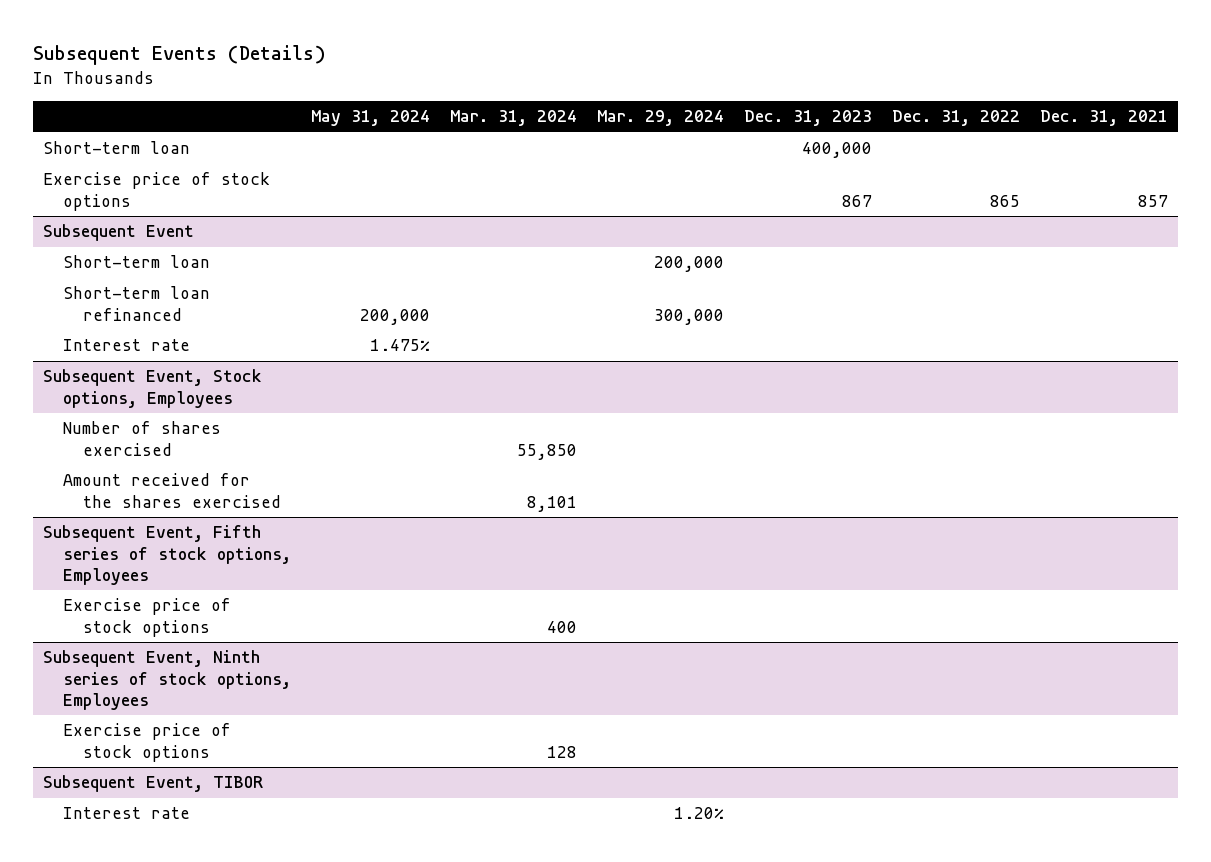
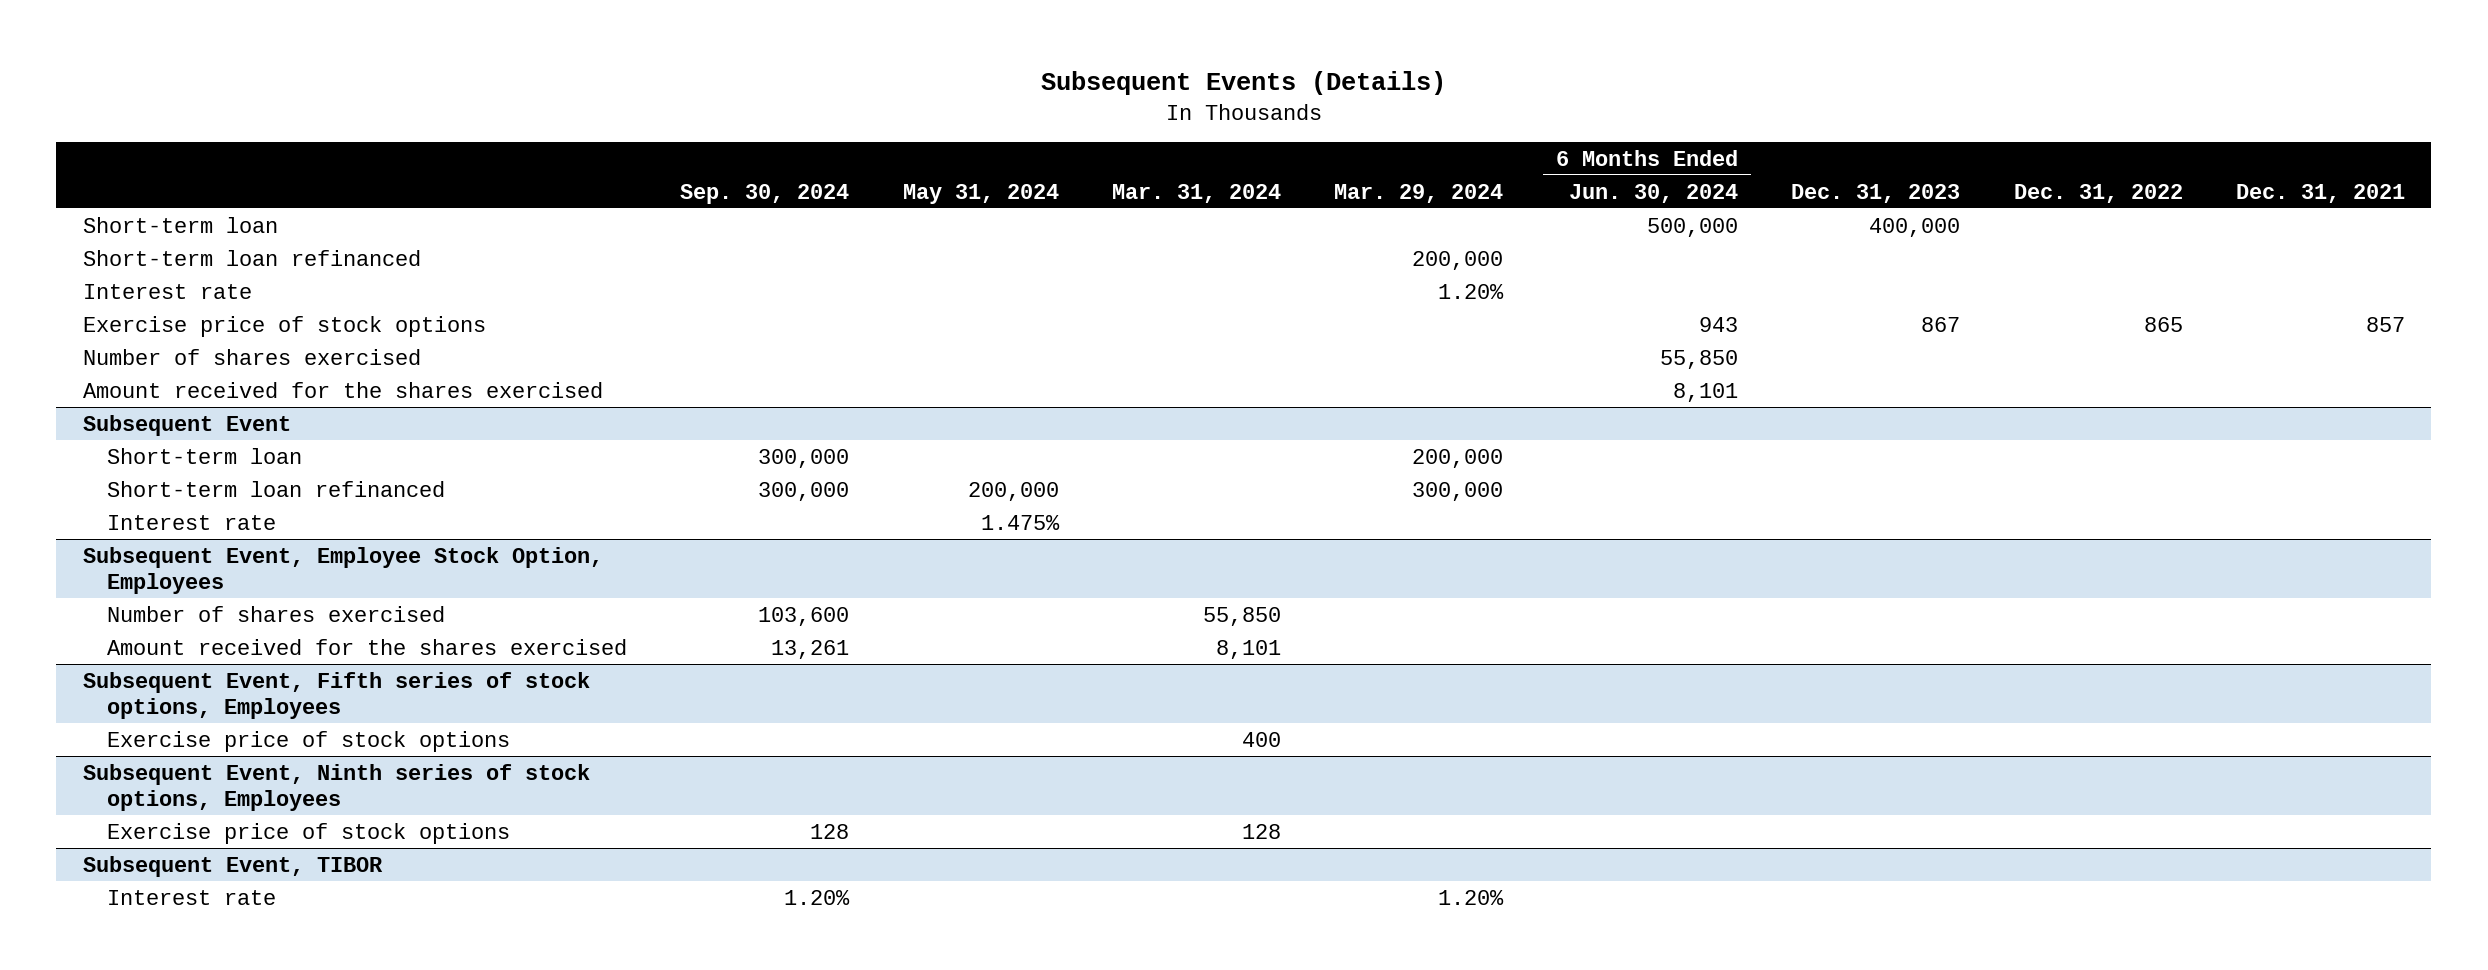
- | May 31, 2024 | Mar. 31, 2024 | Mar. 29, 2024 | Dec. 31, 2023 | Dec. 31, 2022 | Dec. 31, 2021
+ | Sep. 30, 2024 | May 31, 2024 | Mar. 31, 2024 | Mar. 29, 2024 | 6 Months Ended Jun. 30, 2024 | Dec. 31, 2023 | Dec. 31, 2022 | Dec. 31, 2021
+ Short-term loan refinanced | | | | 200,000 | | | |
+ Interest rate | | | | 1.20% | | | |
+ Number of shares exercised | | | | | 55,850 | | |
+ Amount received for the shares exercised | | | | | 8,101 | | |
- Subsequent Event, Stock options, Employees
+ Subsequent Event, Employee Stock Option, Employees

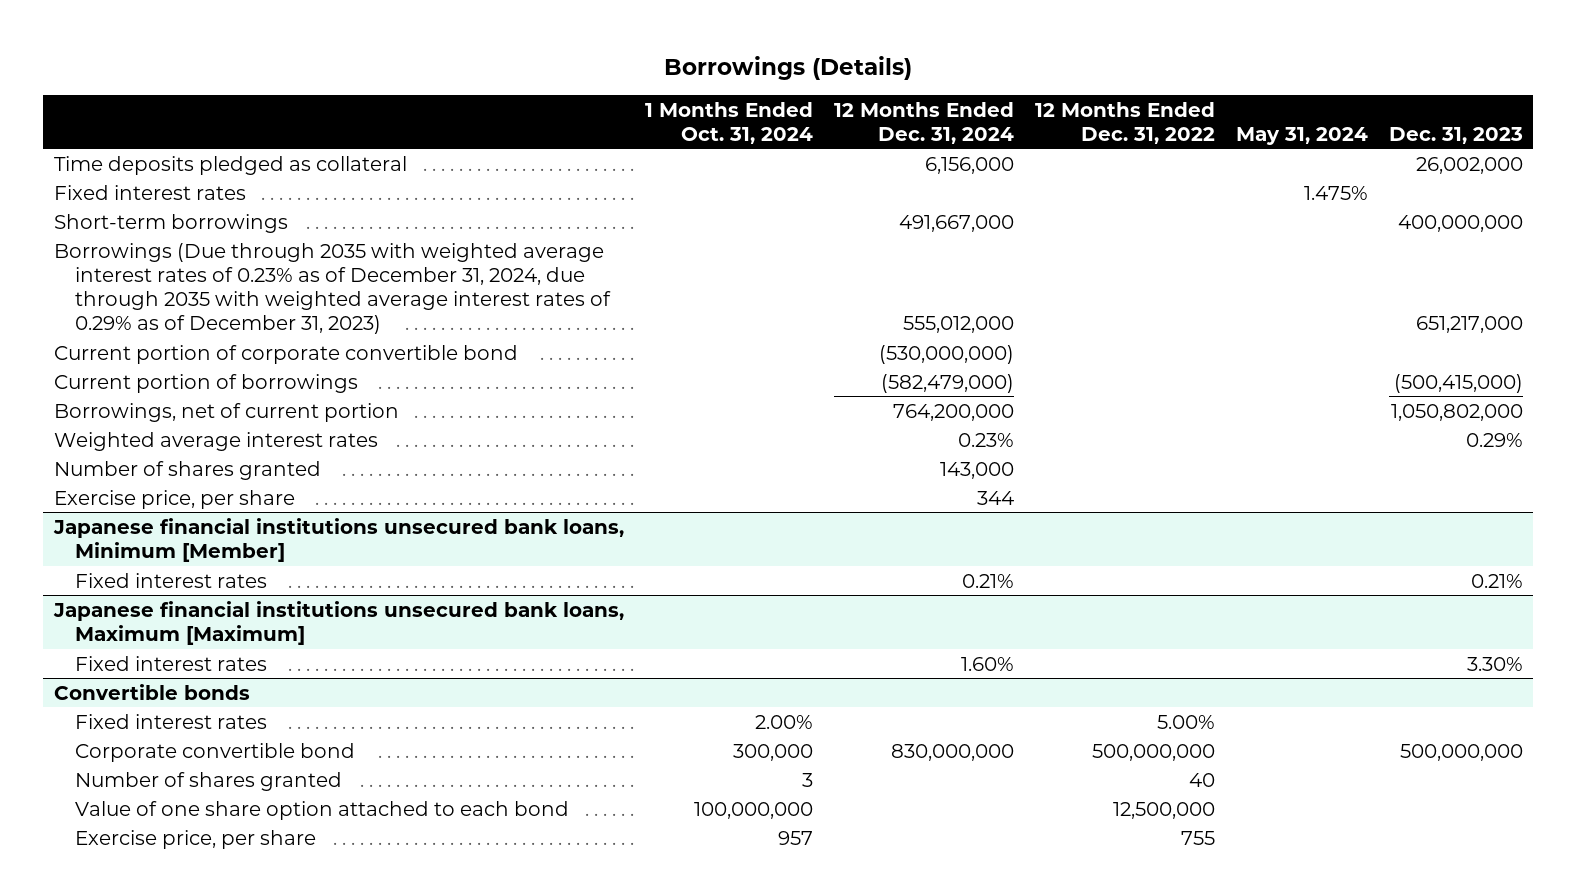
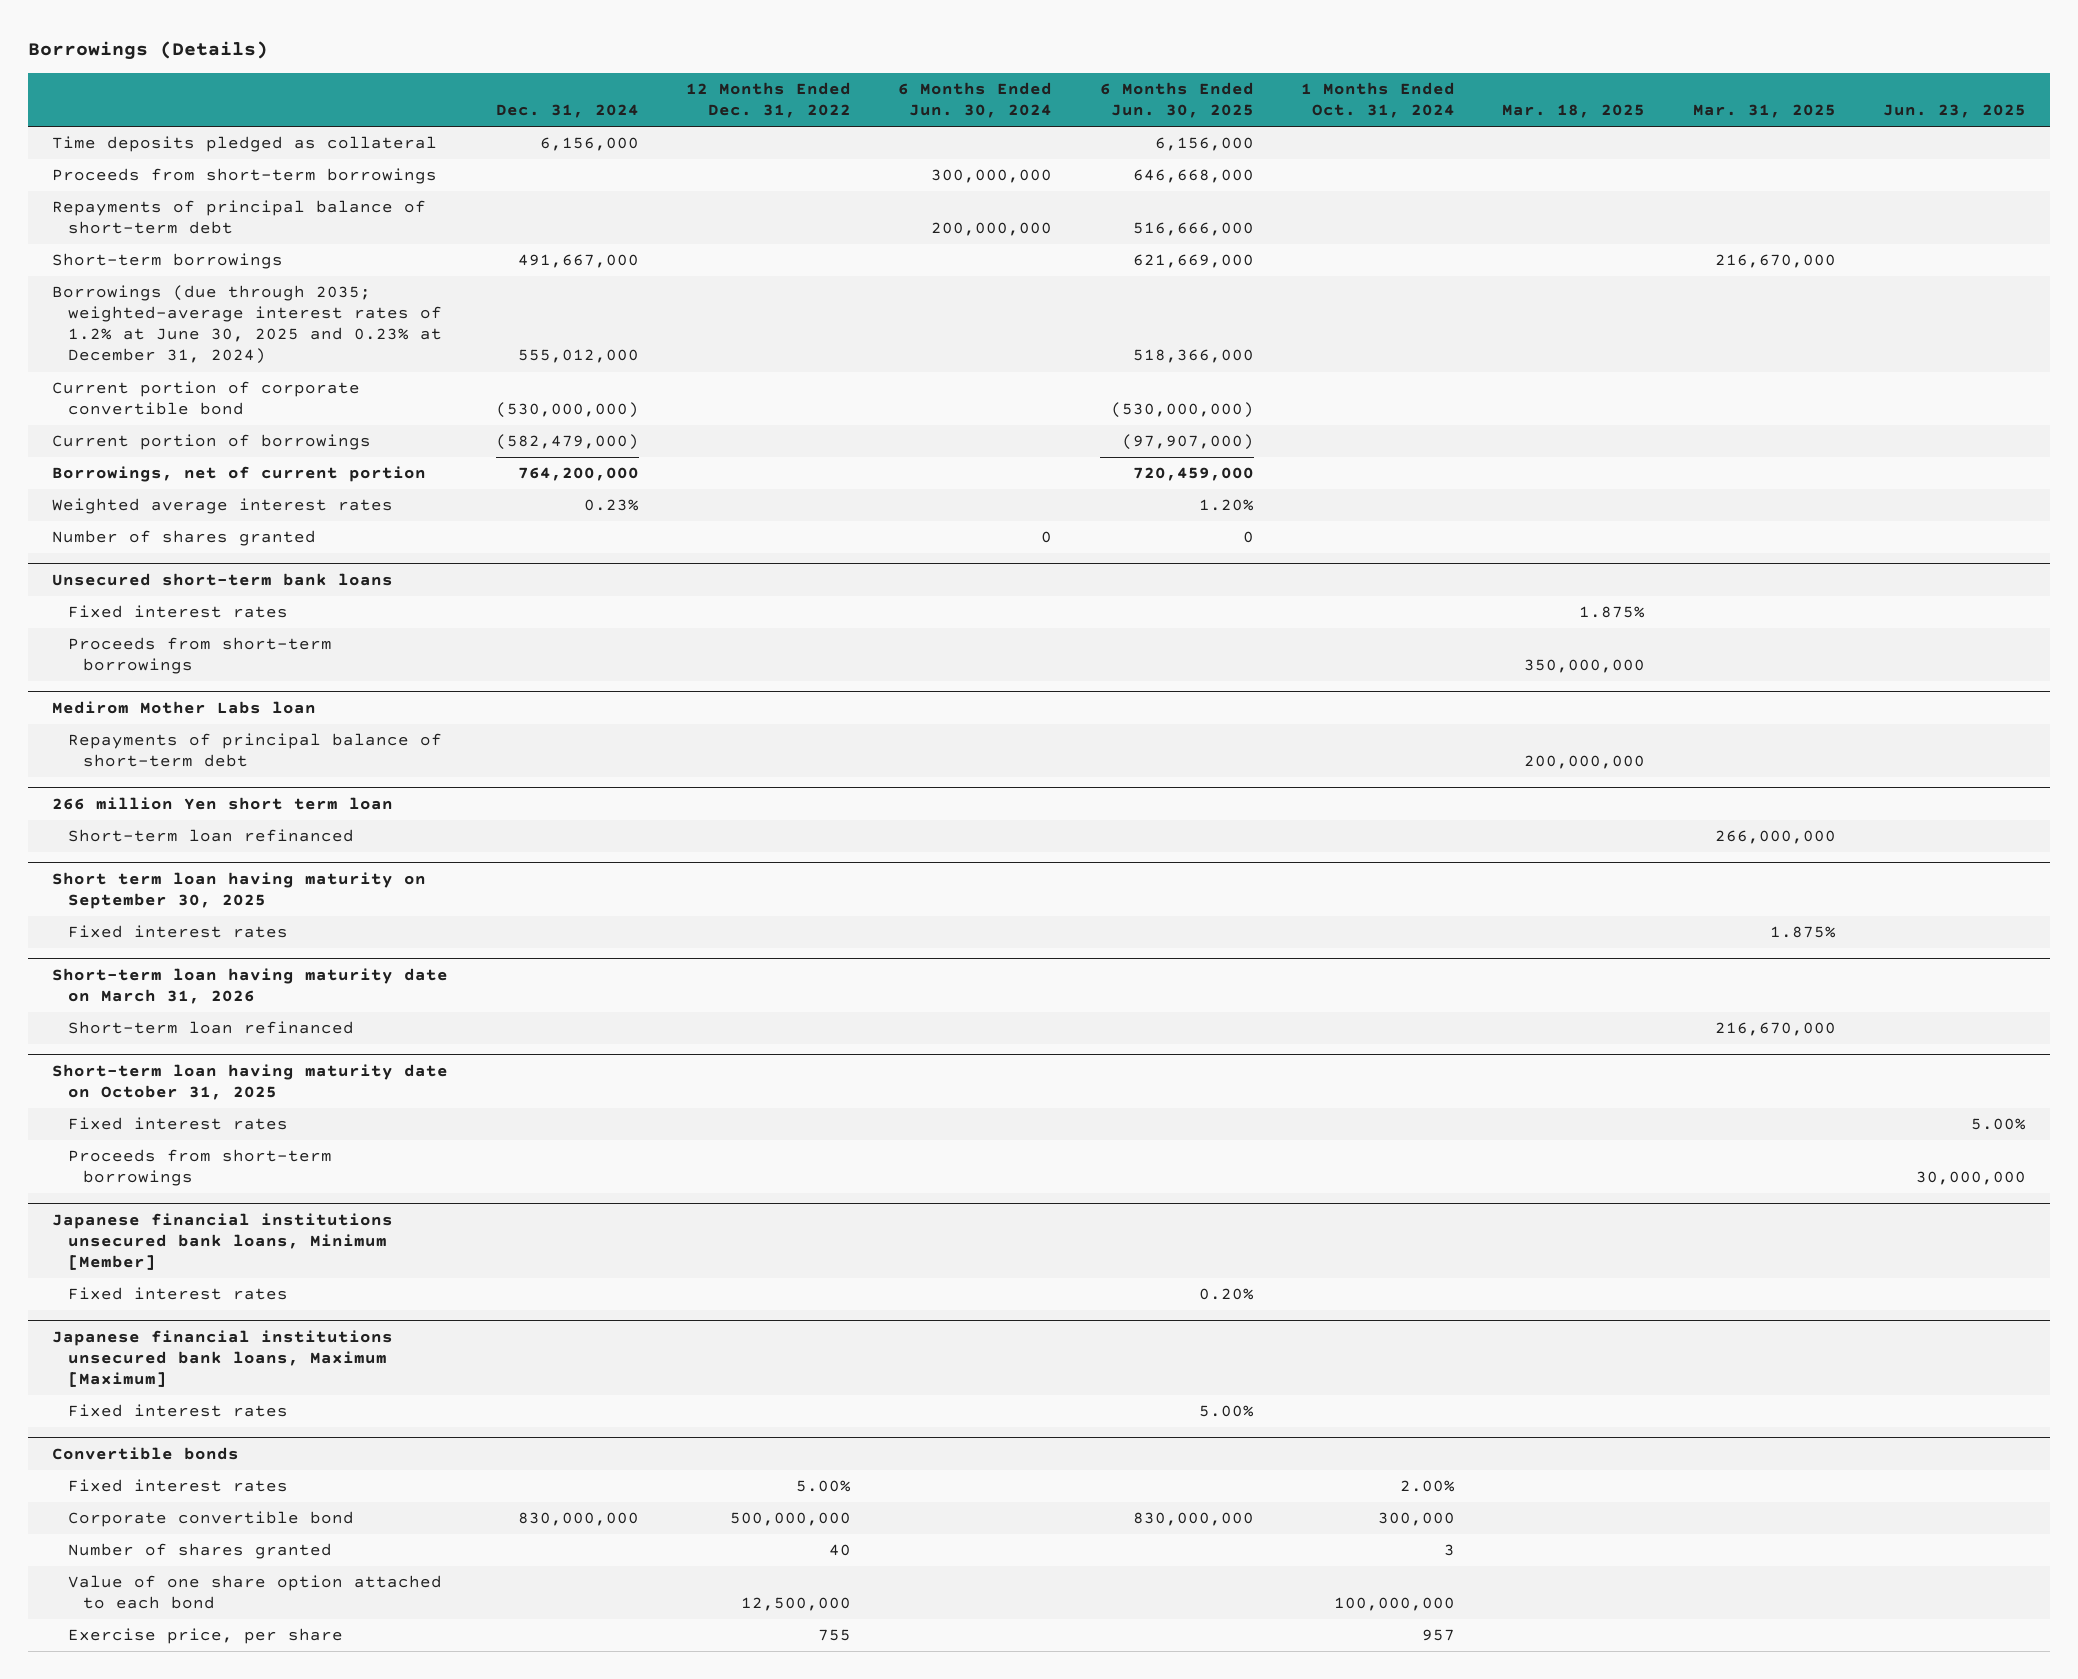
- | 1 Months Ended Oct. 31, 2024 | 12 Months Ended Dec. 31, 2024 | 12 Months Ended Dec. 31, 2022 | May 31, 2024 | Dec. 31, 2023
+ | Dec. 31, 2024 | 12 Months Ended Dec. 31, 2022 | 6 Months Ended Jun. 30, 2024 | 6 Months Ended Jun. 30, 2025 | 1 Months Ended Oct. 31, 2024 | Mar. 18, 2025 | Mar. 31, 2025 | Jun. 23, 2025
- Fixed interest rates | | | | 1.475% |
+ Proceeds from short-term borrowings | | | 300,000,000 | 646,668,000 | | | |
+ Repayments of principal balance of short-term debt | | | 200,000,000 | 516,666,000 | | | |
- Borrowings (Due through 2035 with weighted average interest rates of 0.23% as of December 31, 2024, due through 2035 with weighted average interest rates of 0.29% as of December 31, 2023) | | 555,012,000 | | | 651,217,000
+ Borrowings (due through 2035; weighted-average interest rates of 1.2% at June 30, 2025 and 0.23% at December 31, 2024) | 555,012,000 | | | 518,366,000 | | | |
- Exercise price, per share | | 344 | | |
+ Unsecured short-term bank loans
+ Fixed interest rates | | | | | | 1.875% | |
+ Proceeds from short-term borrowings | | | | | | 350,000,000 | |
+ Medirom Mother Labs loan
+ Repayments of principal balance of short-term debt | | | | | | 200,000,000 | |
+ 266 million Yen short term loan
+ Short-term loan refinanced | | | | | | | 266,000,000 |
+ Short term loan having maturity on September 30, 2025
+ Fixed interest rates | | | | | | | 1.875% |
+ Short-term loan having maturity date on March 31, 2026
+ Short-term loan refinanced | | | | | | | 216,670,000 |
+ Short-term loan having maturity date on October 31, 2025
+ Fixed interest rates | | | | | | | | 5.00%
+ Proceeds from short-term borrowings | | | | | | | | 30,000,000

